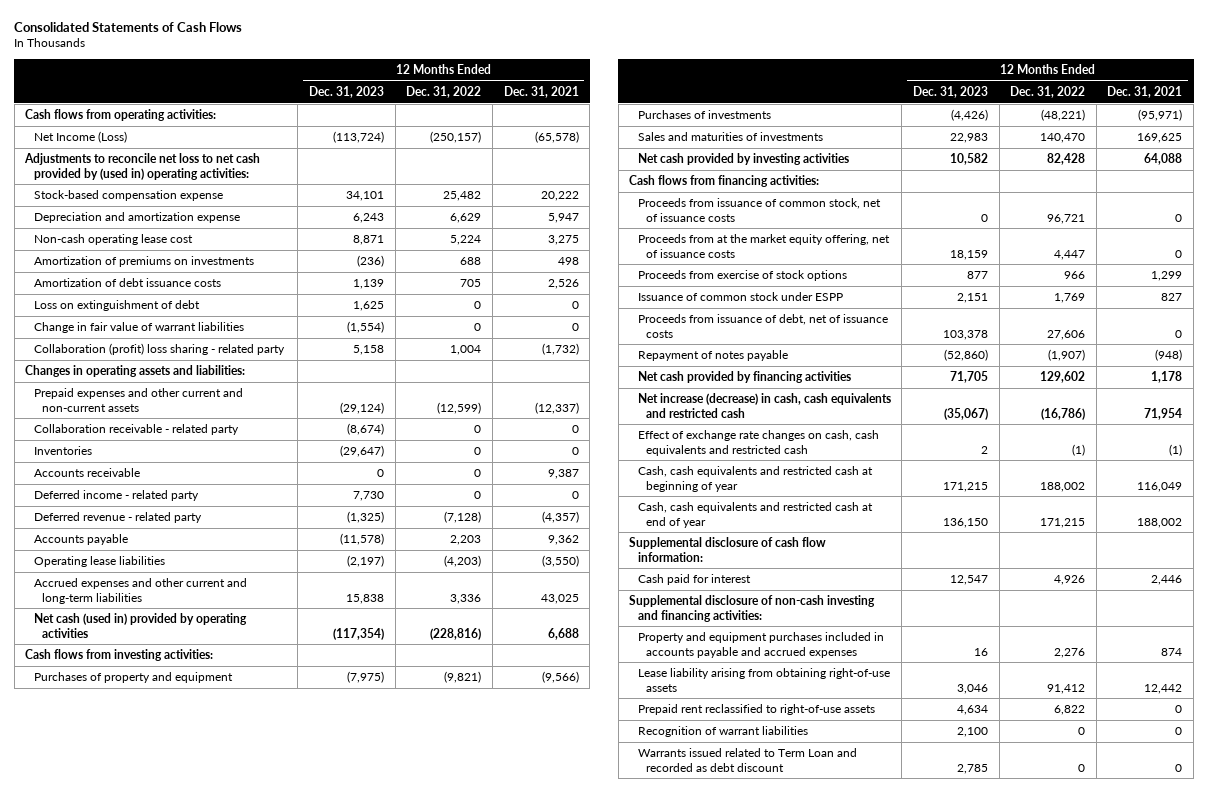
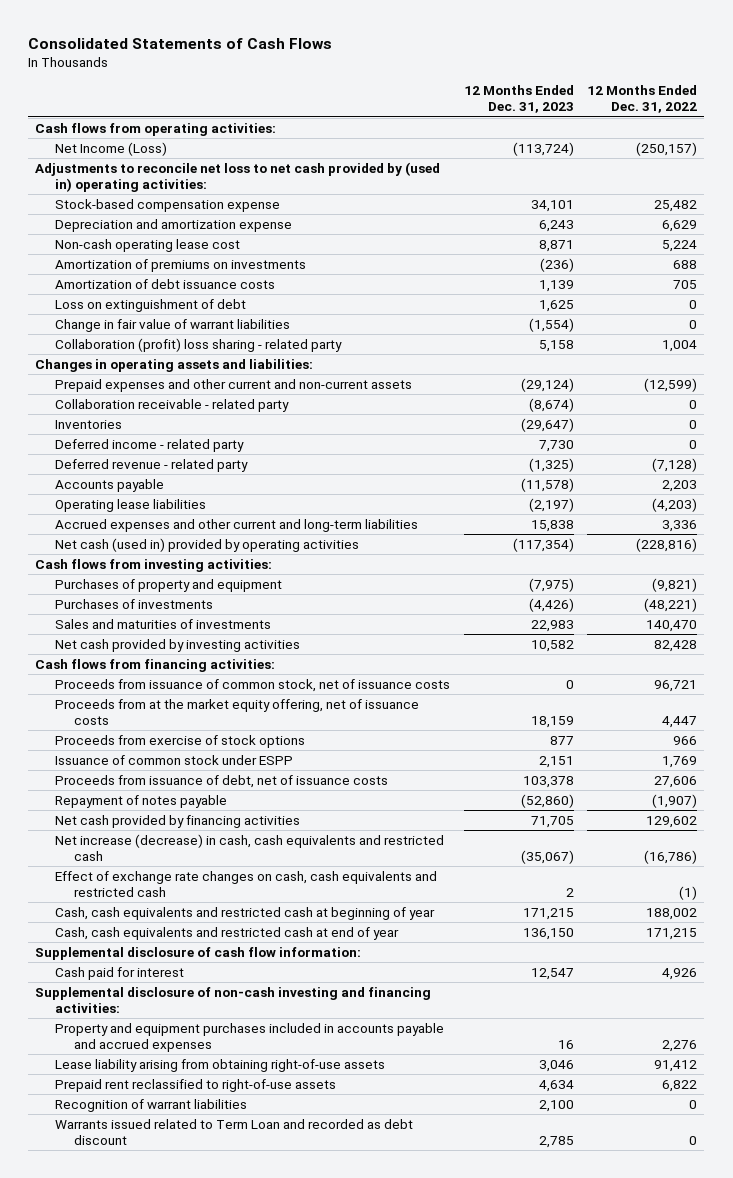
- | 12 Months Ended Dec. 31, 2023 | 12 Months Ended Dec. 31, 2022 | 12 Months Ended Dec. 31, 2021
+ | 12 Months Ended Dec. 31, 2023 | 12 Months Ended Dec. 31, 2022
- Accounts receivable | 0 | 0 | 9,387

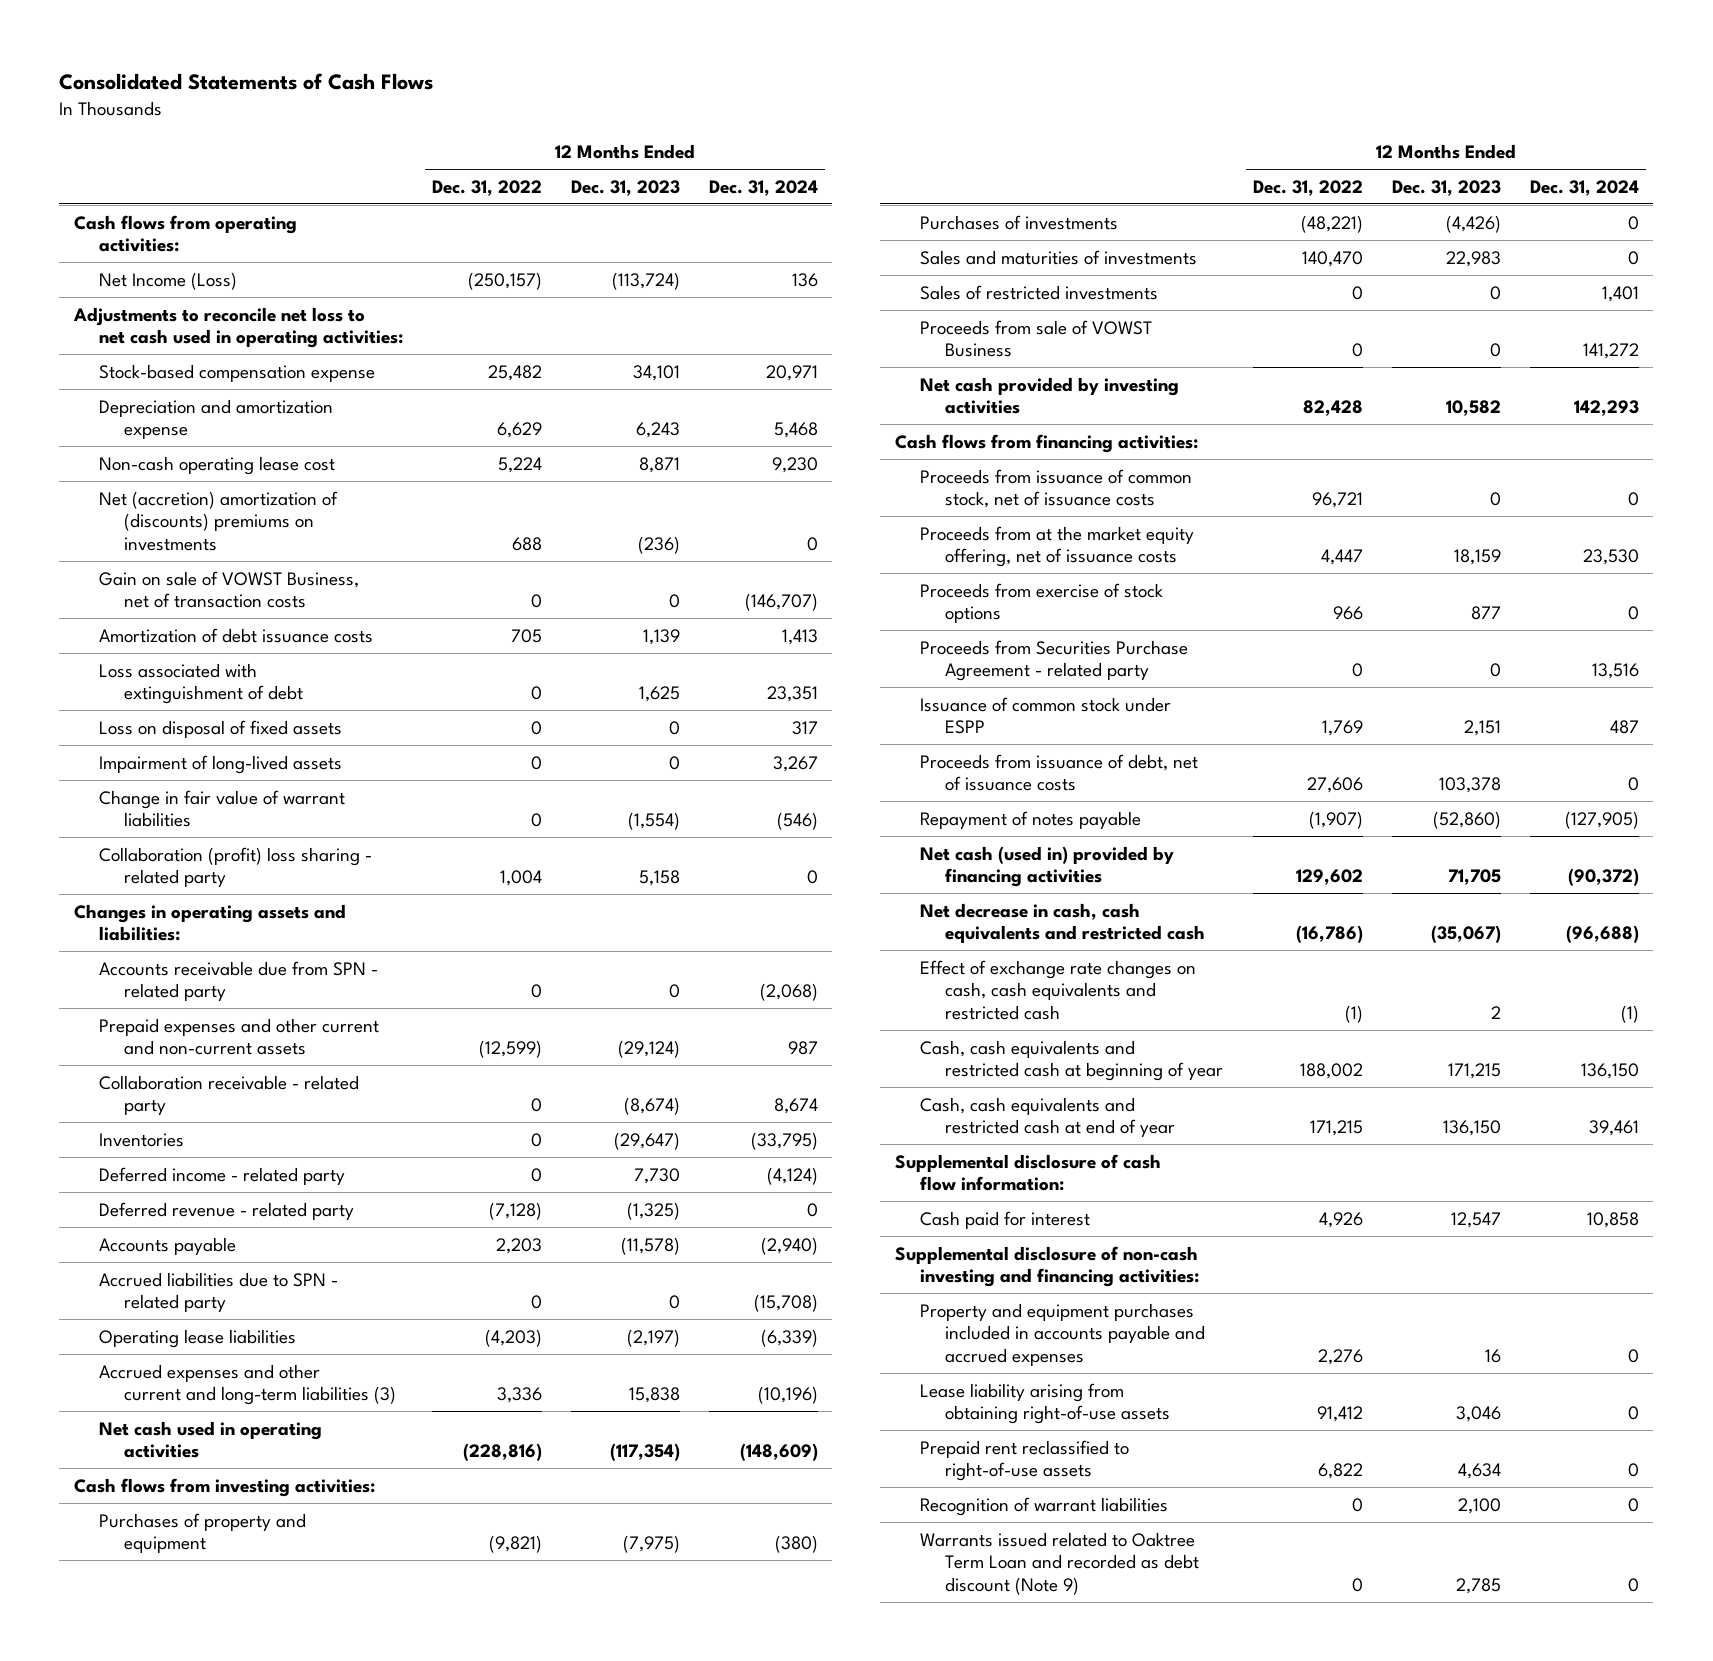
- | 12 Months Ended Dec. 31, 2023 | 12 Months Ended Dec. 31, 2022
+ | 12 Months Ended Dec. 31, 2022 | 12 Months Ended Dec. 31, 2023 | 12 Months Ended Dec. 31, 2024
- Adjustments to reconcile net loss to net cash provided by (used in) operating activities:
+ Adjustments to reconcile net loss to net cash used in operating activities:
- Amortization of premiums on investments | (236) | 688
+ Net (accretion) amortization of (discounts) premiums on investments | 688 | (236) | 0
+ Gain on sale of VOWST Business, net of transaction costs | 0 | 0 | (146,707)
- Loss on extinguishment of debt | 1,625 | 0
+ Loss associated with extinguishment of debt | 0 | 1,625 | 23,351
+ Loss on disposal of fixed assets | 0 | 0 | 317
+ Impairment of long-lived assets | 0 | 0 | 3,267
+ Accounts receivable due from SPN - related party | 0 | 0 | (2,068)
+ Accrued liabilities due to SPN - related party | 0 | 0 | (15,708)
- Accrued expenses and other current and long-term liabilities | 15,838 | 3,336
- Net cash (used in) provided by operating activities | (117,354) | (228,816)
+ Accrued expenses and other current and long-term liabilities (3) | 3,336 | 15,838 | (10,196)
+ Net cash used in operating activities | (228,816) | (117,354) | (148,609)
+ Sales of restricted investments | 0 | 0 | 1,401
+ Proceeds from sale of VOWST Business | 0 | 0 | 141,272
+ Proceeds from Securities Purchase Agreement - related party | 0 | 0 | 13,516
- Net cash provided by financing activities | 71,705 | 129,602
- Net increase (decrease) in cash, cash equivalents and restricted cash | (35,067) | (16,786)
+ Net cash (used in) provided by financing activities | 129,602 | 71,705 | (90,372)
+ Net decrease in cash, cash equivalents and restricted cash | (16,786) | (35,067) | (96,688)
- Warrants issued related to Term Loan and recorded as debt discount | 2,785 | 0
+ Warrants issued related to Oaktree Term Loan and recorded as debt discount (Note 9) | 0 | 2,785 | 0

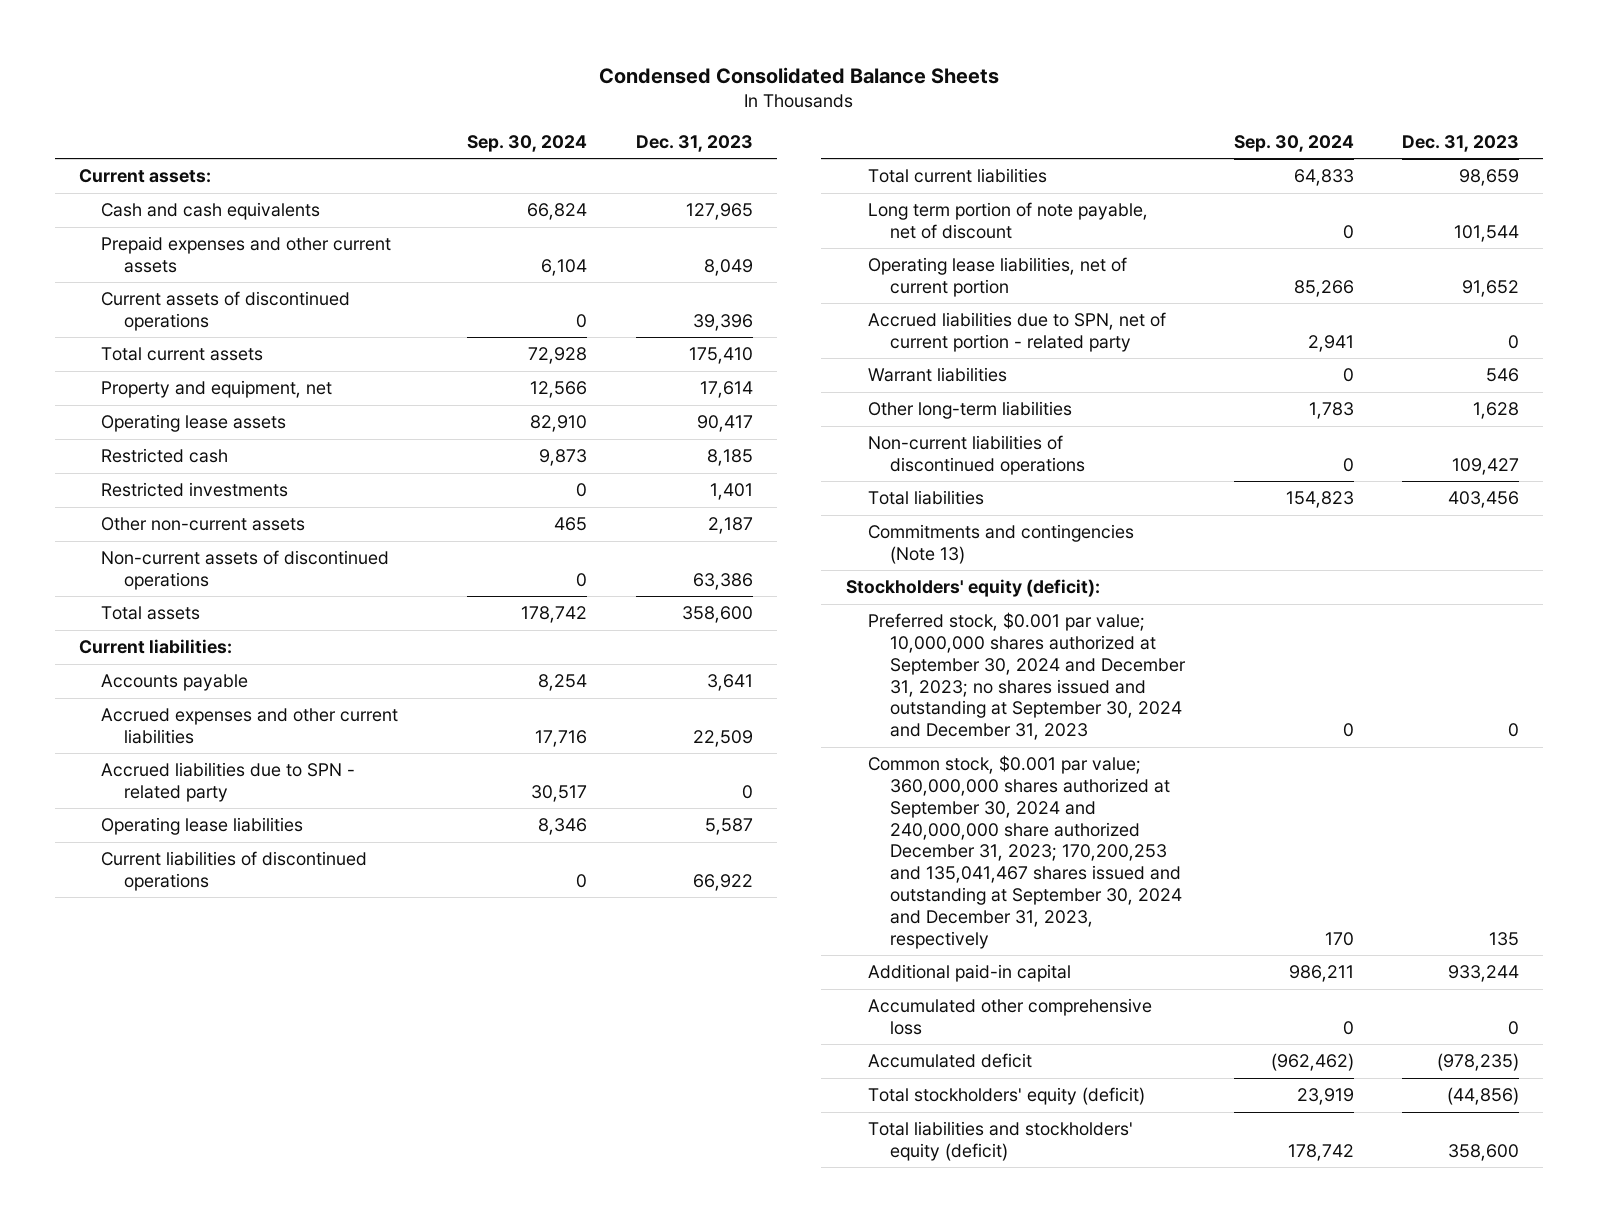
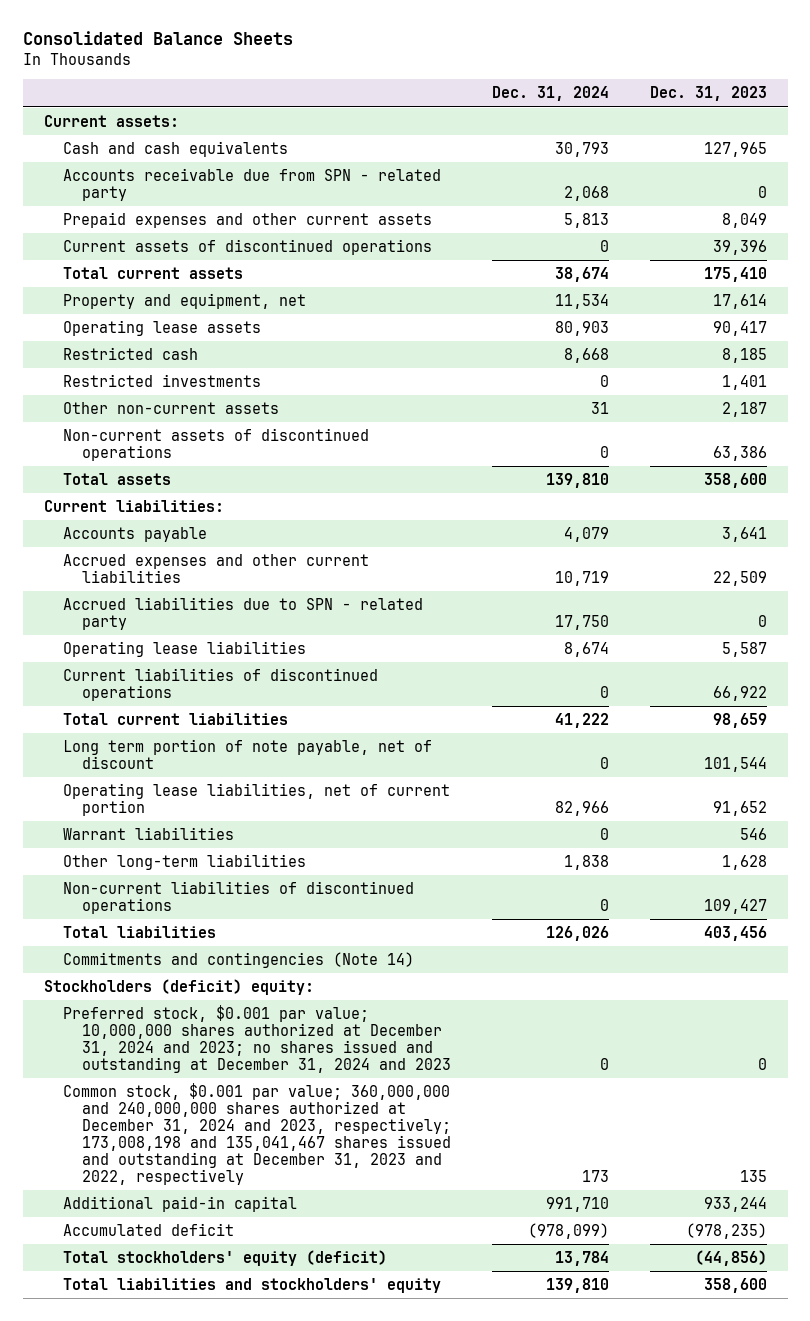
- Condensed Consolidated Balance Sheets
+ Consolidated Balance Sheets
- | Sep. 30, 2024 | Dec. 31, 2023
+ | Dec. 31, 2024 | Dec. 31, 2023
+ Accounts receivable due from SPN - related party | 2,068 | 0
- Accrued liabilities due to SPN, net of current portion - related party | 2,941 | 0
- Commitments and contingencies (Note 13)
- Stockholders' equity (deficit):
- Preferred stock, $0.001 par value; 10,000,000 shares authorized at September 30, 2024 and December 31, 2023; no shares issued and outstanding at September 30, 2024 and December 31, 2023 | 0 | 0
- Common stock, $0.001 par value; 360,000,000 shares authorized at September 30, 2024 and 240,000,000 share authorized December 31, 2023; 170,200,253 and 135,041,467 shares issued and outstanding at September 30, 2024 and December 31, 2023, respectively | 170 | 135
+ Commitments and contingencies (Note 14)
+ Stockholders (deficit) equity:
+ Preferred stock, $0.001 par value; 10,000,000 shares authorized at December 31, 2024 and 2023; no shares issued and outstanding at December 31, 2024 and 2023 | 0 | 0
+ Common stock, $0.001 par value; 360,000,000 and 240,000,000 shares authorized at December 31, 2024 and 2023, respectively; 173,008,198 and 135,041,467 shares issued and outstanding at December 31, 2023 and 2022, respectively | 173 | 135
- Accumulated other comprehensive loss | 0 | 0
- Total liabilities and stockholders' equity (deficit) | 178,742 | 358,600
+ Total liabilities and stockholders' equity | 139,810 | 358,600

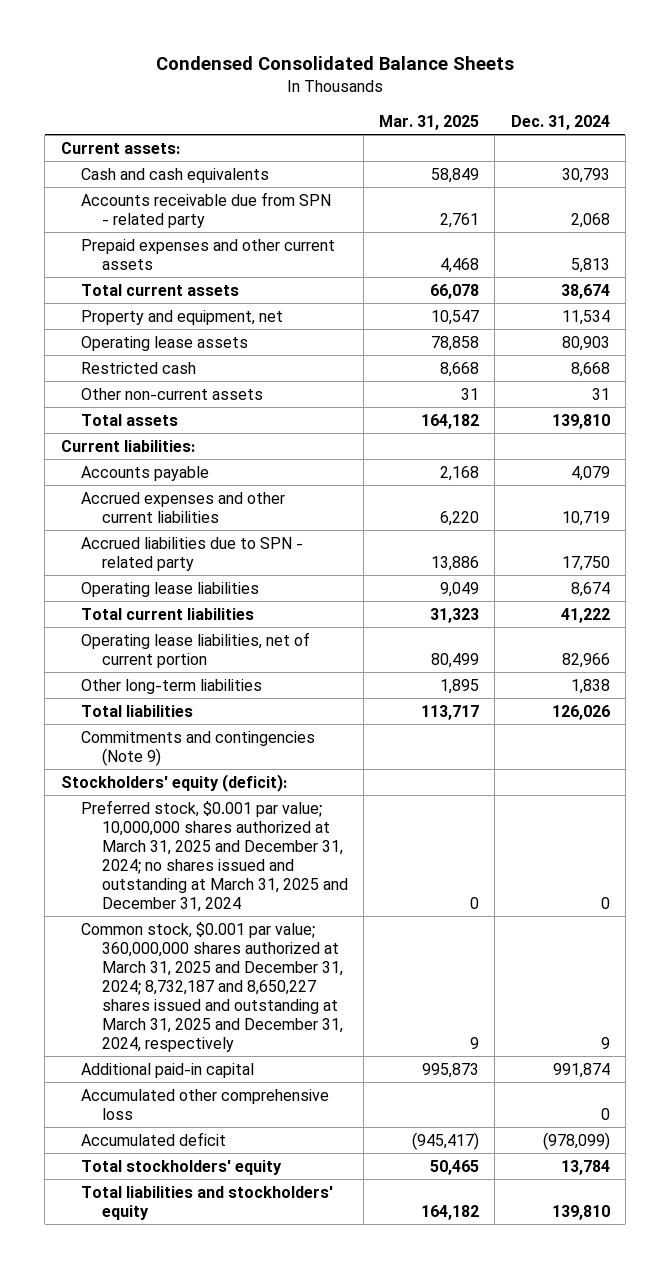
- Consolidated Balance Sheets
+ Condensed Consolidated Balance Sheets
- | Dec. 31, 2024 | Dec. 31, 2023
+ | Mar. 31, 2025 | Dec. 31, 2024
- Current assets of discontinued operations | 0 | 39,396
- Restricted investments | 0 | 1,401
- Non-current assets of discontinued operations | 0 | 63,386
- Current liabilities of discontinued operations | 0 | 66,922
- Long term portion of note payable, net of discount | 0 | 101,544
- Warrant liabilities | 0 | 546
- Non-current liabilities of discontinued operations | 0 | 109,427
- Commitments and contingencies (Note 14)
- Stockholders (deficit) equity:
- Preferred stock, $0.001 par value; 10,000,000 shares authorized at December 31, 2024 and 2023; no shares issued and outstanding at December 31, 2024 and 2023 | 0 | 0
- Common stock, $0.001 par value; 360,000,000 and 240,000,000 shares authorized at December 31, 2024 and 2023, respectively; 173,008,198 and 135,041,467 shares issued and outstanding at December 31, 2023 and 2022, respectively | 173 | 135
- Additional paid-in capital | 991,710 | 933,244
+ Commitments and contingencies (Note 9)
+ Stockholders' equity (deficit):
+ Preferred stock, $0.001 par value; 10,000,000 shares authorized at March 31, 2025 and December 31, 2024; no shares issued and outstanding at March 31, 2025 and December 31, 2024 | 0 | 0
+ Common stock, $0.001 par value; 360,000,000 shares authorized at March 31, 2025 and December 31, 2024; 8,732,187 and 8,650,227 shares issued and outstanding at March 31, 2025 and December 31, 2024, respectively | 9 | 9
+ Additional paid-in capital | 995,873 | 991,874
+ Accumulated other comprehensive loss | | 0
- Total stockholders' equity (deficit) | 13,784 | (44,856)
+ Total stockholders' equity | 50,465 | 13,784

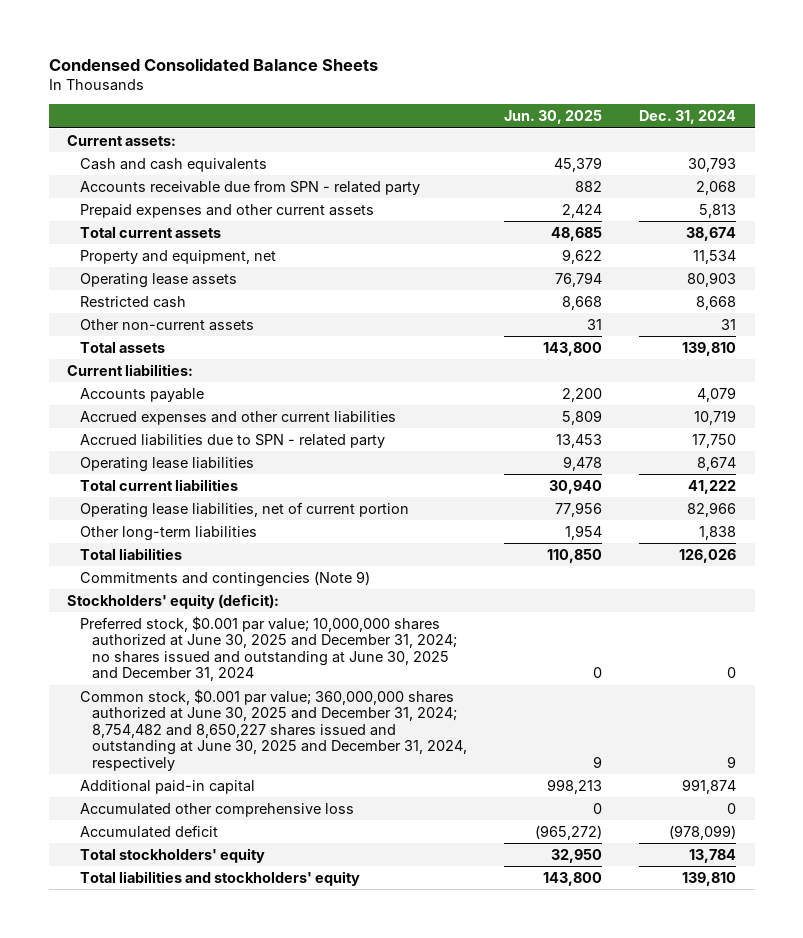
- | Mar. 31, 2025 | Dec. 31, 2024
+ | Jun. 30, 2025 | Dec. 31, 2024
- Preferred stock, $0.001 par value; 10,000,000 shares authorized at March 31, 2025 and December 31, 2024; no shares issued and outstanding at March 31, 2025 and December 31, 2024 | 0 | 0
- Common stock, $0.001 par value; 360,000,000 shares authorized at March 31, 2025 and December 31, 2024; 8,732,187 and 8,650,227 shares issued and outstanding at March 31, 2025 and December 31, 2024, respectively | 9 | 9
+ Preferred stock, $0.001 par value; 10,000,000 shares authorized at June 30, 2025 and December 31, 2024; no shares issued and outstanding at June 30, 2025 and December 31, 2024 | 0 | 0
+ Common stock, $0.001 par value; 360,000,000 shares authorized at June 30, 2025 and December 31, 2024; 8,754,482 and 8,650,227 shares issued and outstanding at June 30, 2025 and December 31, 2024, respectively | 9 | 9

